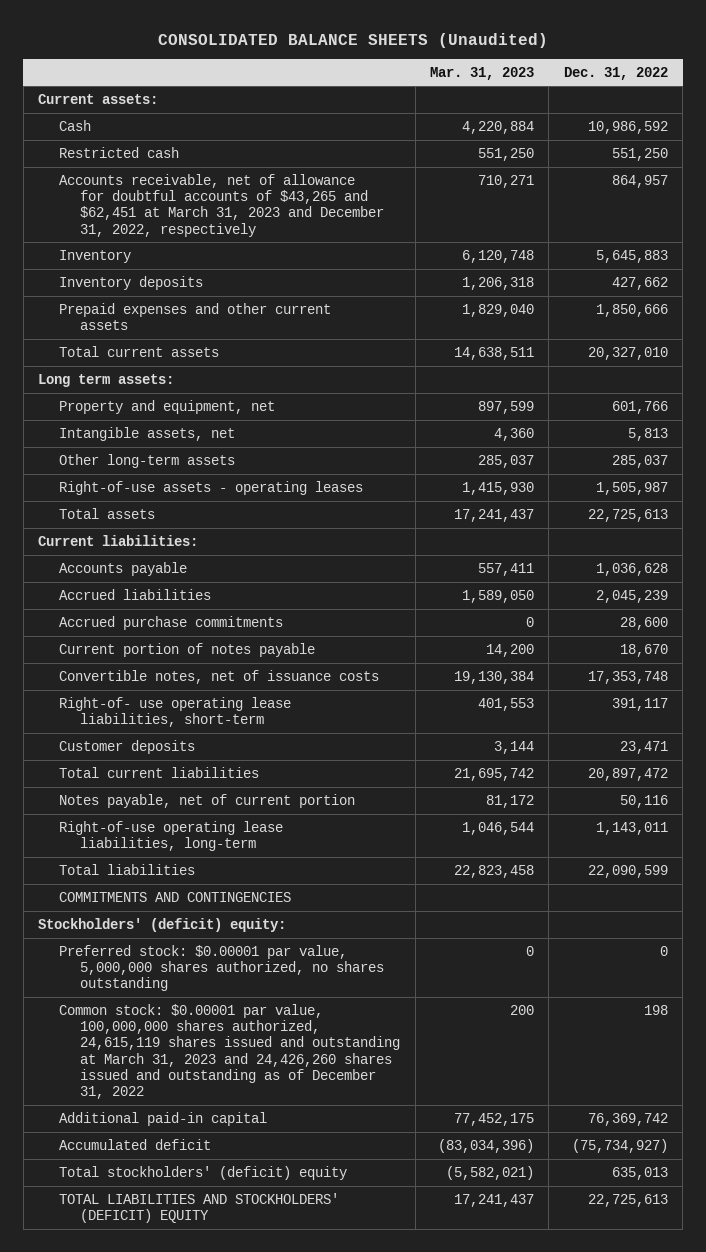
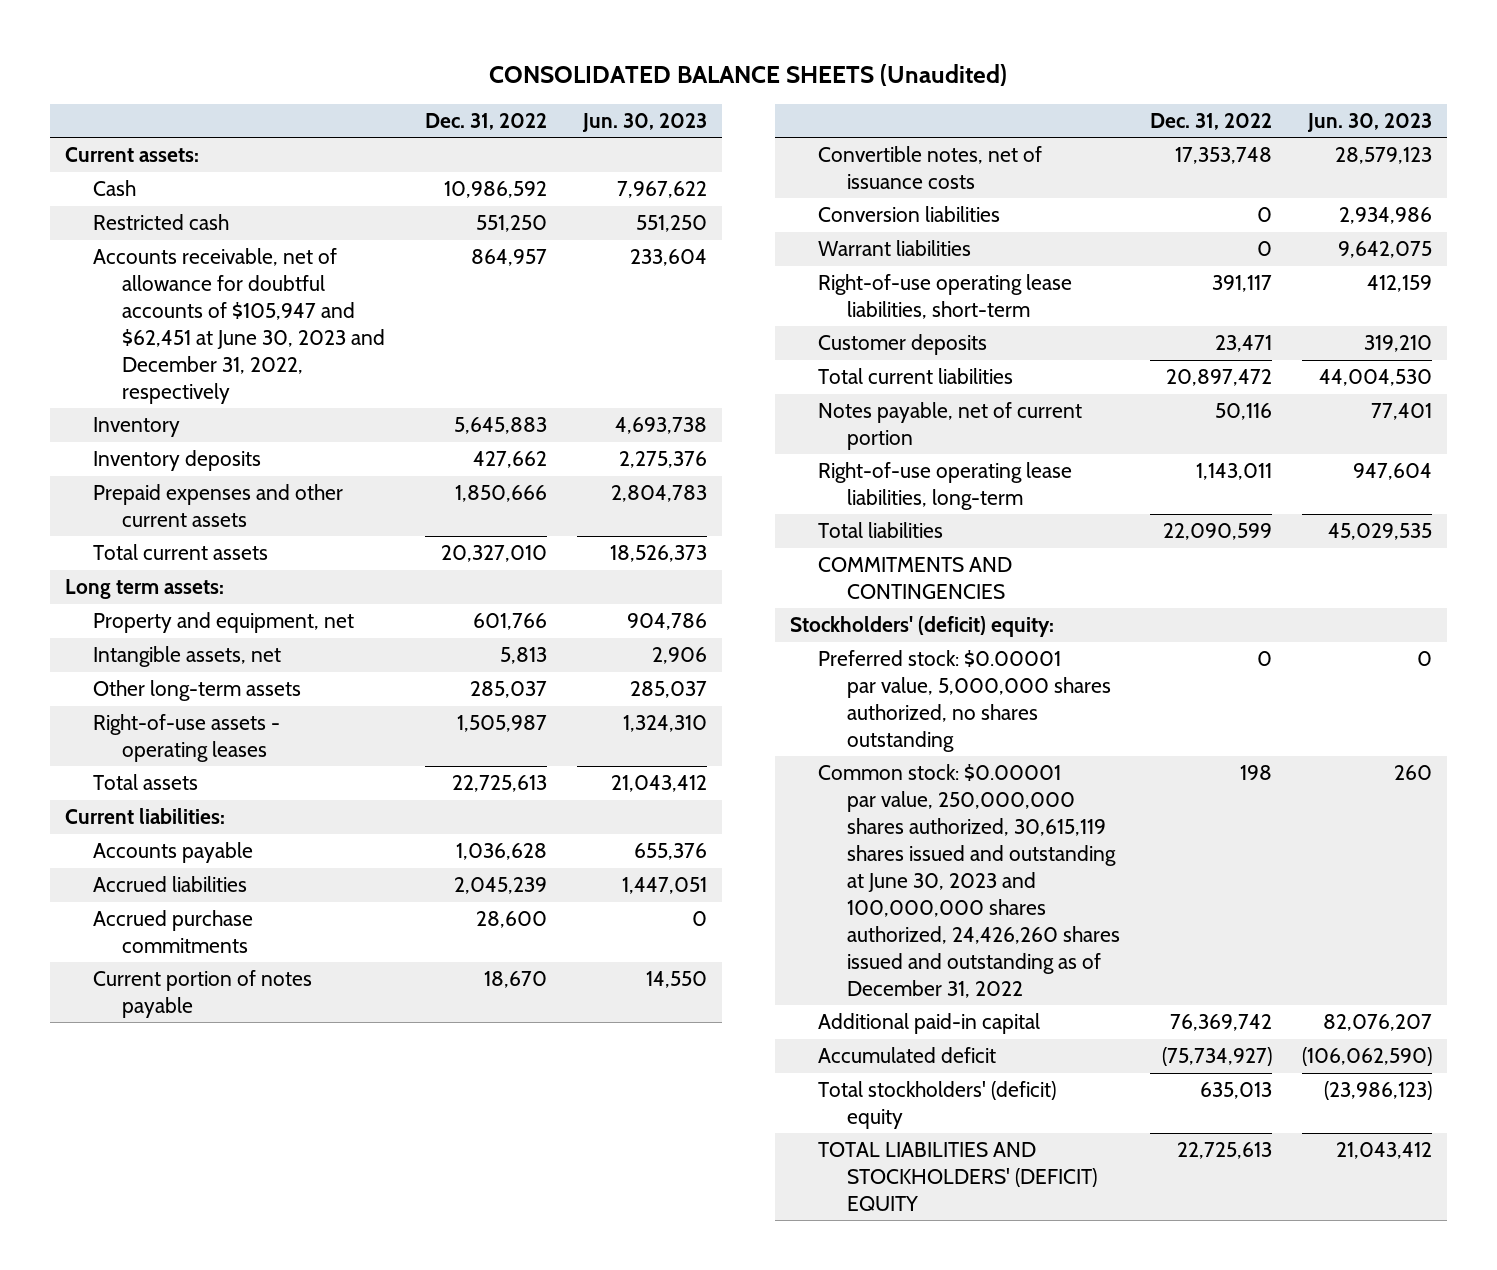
- | Mar. 31, 2023 | Dec. 31, 2022
+ | Dec. 31, 2022 | Jun. 30, 2023
- Accounts receivable, net of allowance for doubtful accounts of $43,265 and $62,451 at March 31, 2023 and December 31, 2022, respectively | 710,271 | 864,957
+ Accounts receivable, net of allowance for doubtful accounts of $105,947 and $62,451 at June 30, 2023 and December 31, 2022, respectively | 864,957 | 233,604
- Right-of- use operating lease liabilities, short-term | 401,553 | 391,117
+ Conversion liabilities | 0 | 2,934,986
+ Warrant liabilities | 0 | 9,642,075
+ Right-of-use operating lease liabilities, short-term | 391,117 | 412,159
- Common stock: $0.00001 par value, 100,000,000 shares authorized, 24,615,119 shares issued and outstanding at March 31, 2023 and 24,426,260 shares issued and outstanding as of December 31, 2022 | 200 | 198
+ Common stock: $0.00001 par value, 250,000,000 shares authorized, 30,615,119 shares issued and outstanding at June 30, 2023 and 100,000,000 shares authorized, 24,426,260 shares issued and outstanding as of December 31, 2022 | 198 | 260

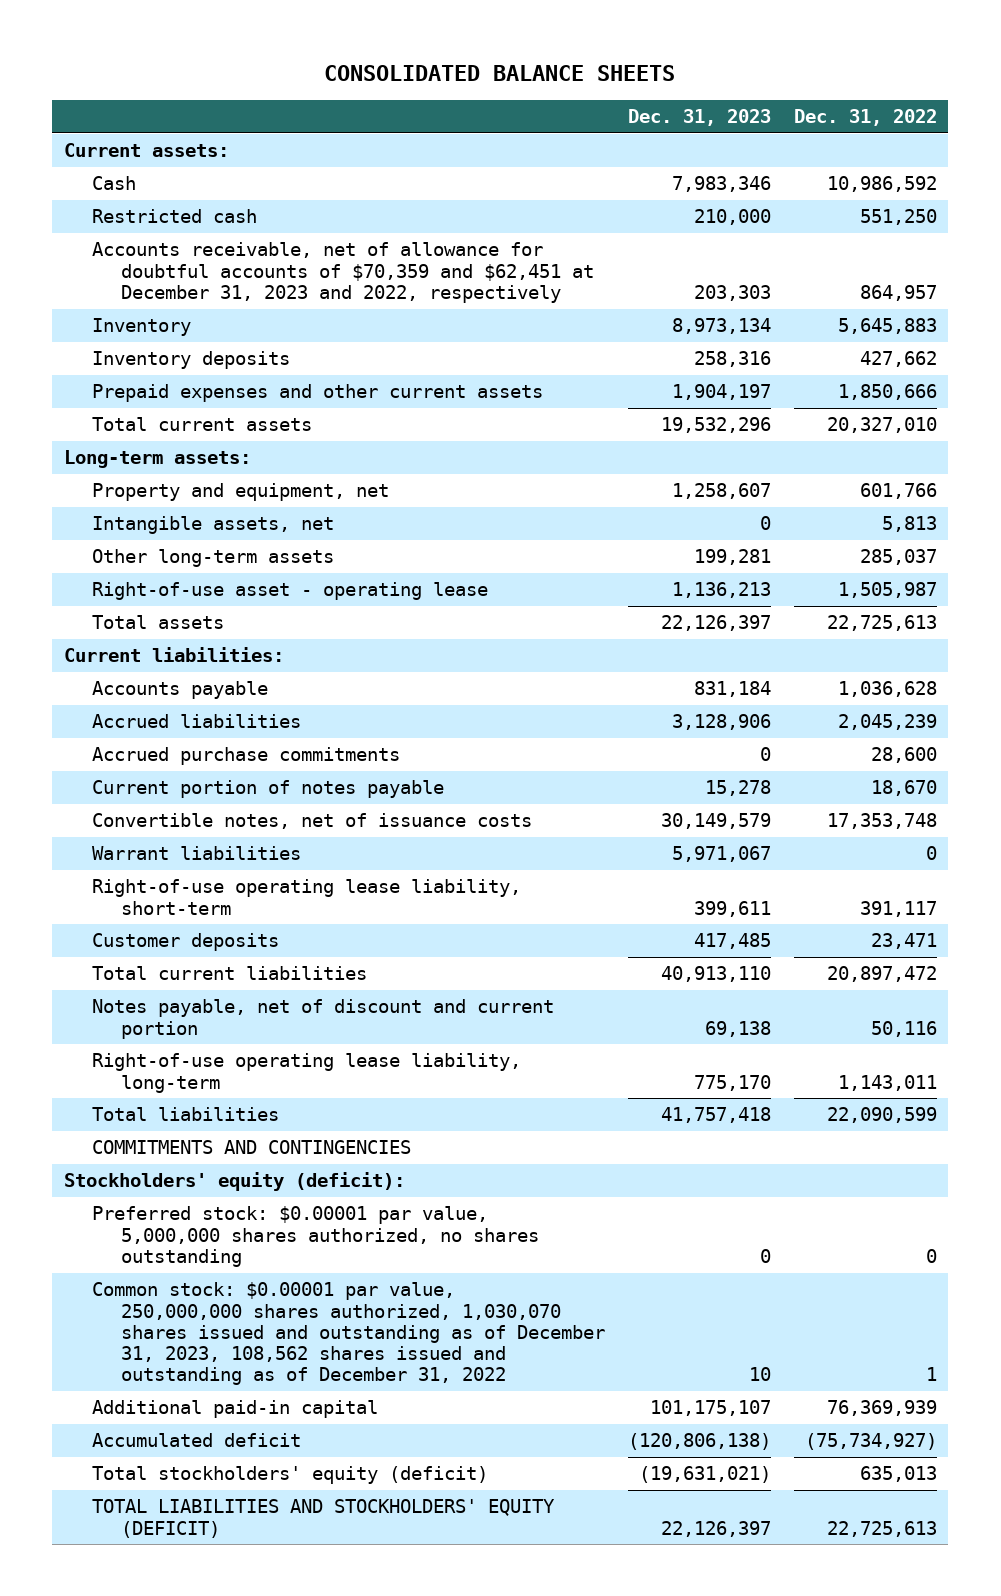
- CONSOLIDATED BALANCE SHEETS (Unaudited)
+ CONSOLIDATED BALANCE SHEETS
- | Dec. 31, 2022 | Jun. 30, 2023
+ | Dec. 31, 2023 | Dec. 31, 2022
- Accounts receivable, net of allowance for doubtful accounts of $105,947 and $62,451 at June 30, 2023 and December 31, 2022, respectively | 864,957 | 233,604
+ Accounts receivable, net of allowance for doubtful accounts of $70,359 and $62,451 at December 31, 2023 and 2022, respectively | 203,303 | 864,957
- Long term assets:
+ Long-term assets:
- Right-of-use assets - operating leases | 1,505,987 | 1,324,310
+ Right-of-use asset - operating lease | 1,136,213 | 1,505,987
- Conversion liabilities | 0 | 2,934,986
- Right-of-use operating lease liabilities, short-term | 391,117 | 412,159
+ Right-of-use operating lease liability, short-term | 399,611 | 391,117
- Notes payable, net of current portion | 50,116 | 77,401
- Right-of-use operating lease liabilities, long-term | 1,143,011 | 947,604
+ Notes payable, net of discount and current portion | 69,138 | 50,116
+ Right-of-use operating lease liability, long-term | 775,170 | 1,143,011
- Stockholders' (deficit) equity:
+ Stockholders' equity (deficit):
- Common stock: $0.00001 par value, 250,000,000 shares authorized, 30,615,119 shares issued and outstanding at June 30, 2023 and 100,000,000 shares authorized, 24,426,260 shares issued and outstanding as of December 31, 2022 | 198 | 260
- Additional paid-in capital | 76,369,742 | 82,076,207
+ Common stock: $0.00001 par value, 250,000,000 shares authorized, 1,030,070 shares issued and outstanding as of December 31, 2023, 108,562 shares issued and outstanding as of December 31, 2022 | 10 | 1
+ Additional paid-in capital | 101,175,107 | 76,369,939
- Total stockholders' (deficit) equity | 635,013 | (23,986,123)
- TOTAL LIABILITIES AND STOCKHOLDERS' (DEFICIT) EQUITY | 22,725,613 | 21,043,412
+ Total stockholders' equity (deficit) | (19,631,021) | 635,013
+ TOTAL LIABILITIES AND STOCKHOLDERS' EQUITY (DEFICIT) | 22,126,397 | 22,725,613

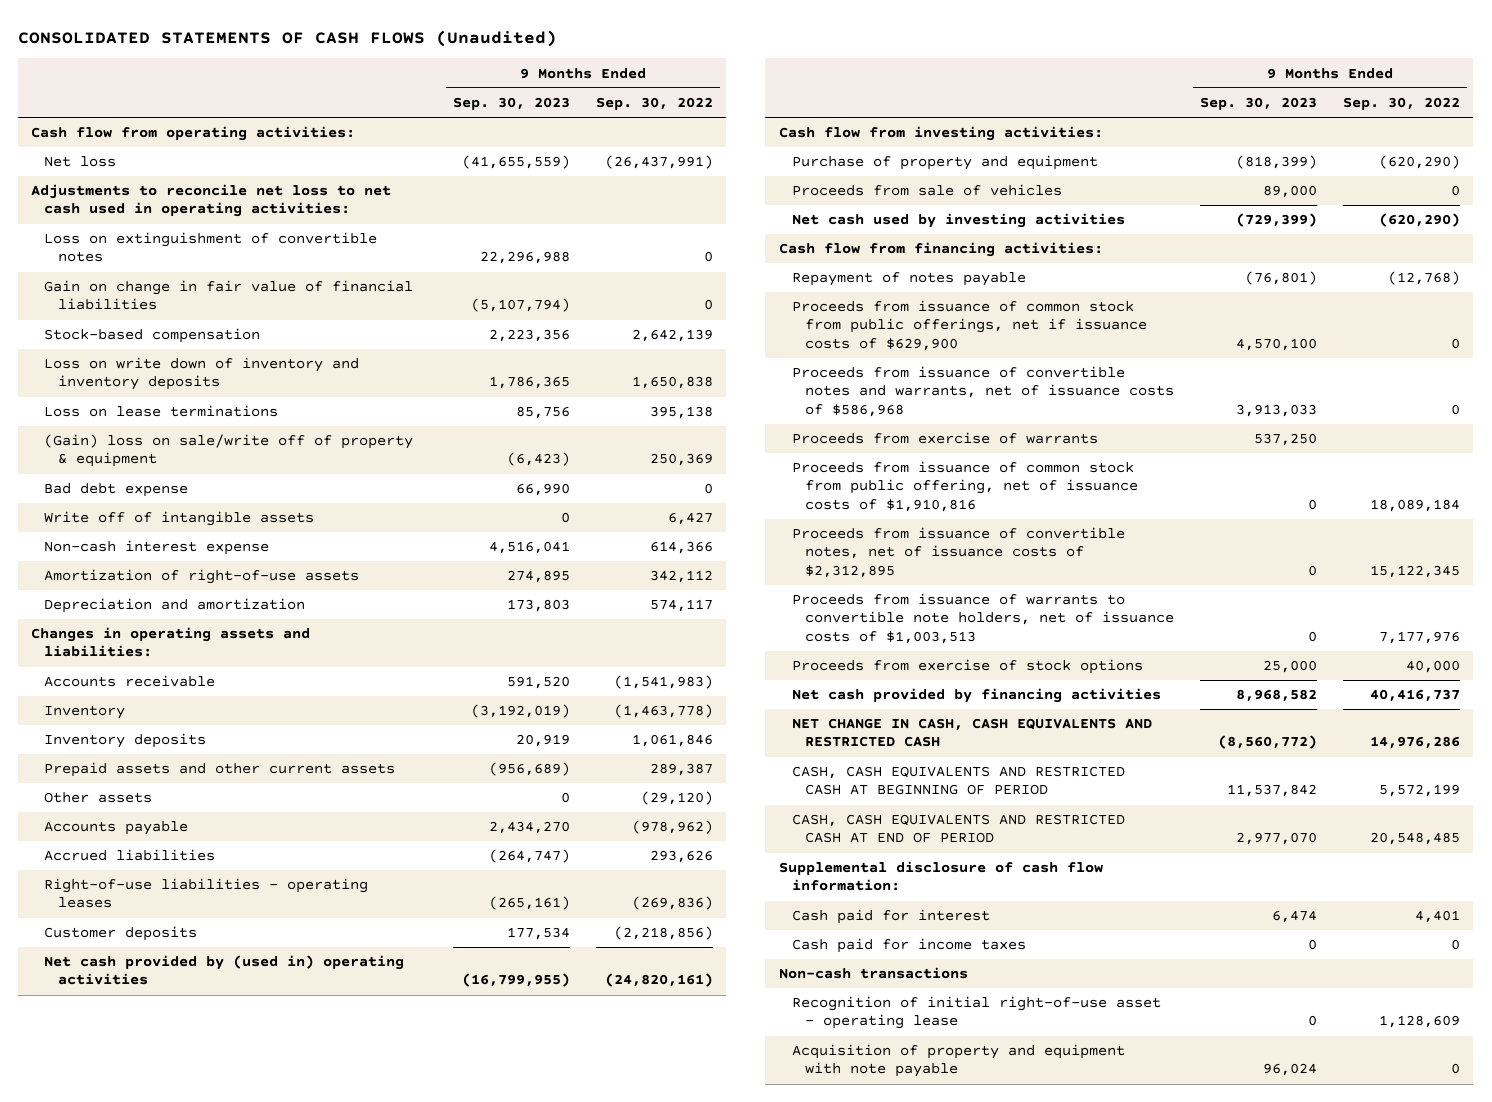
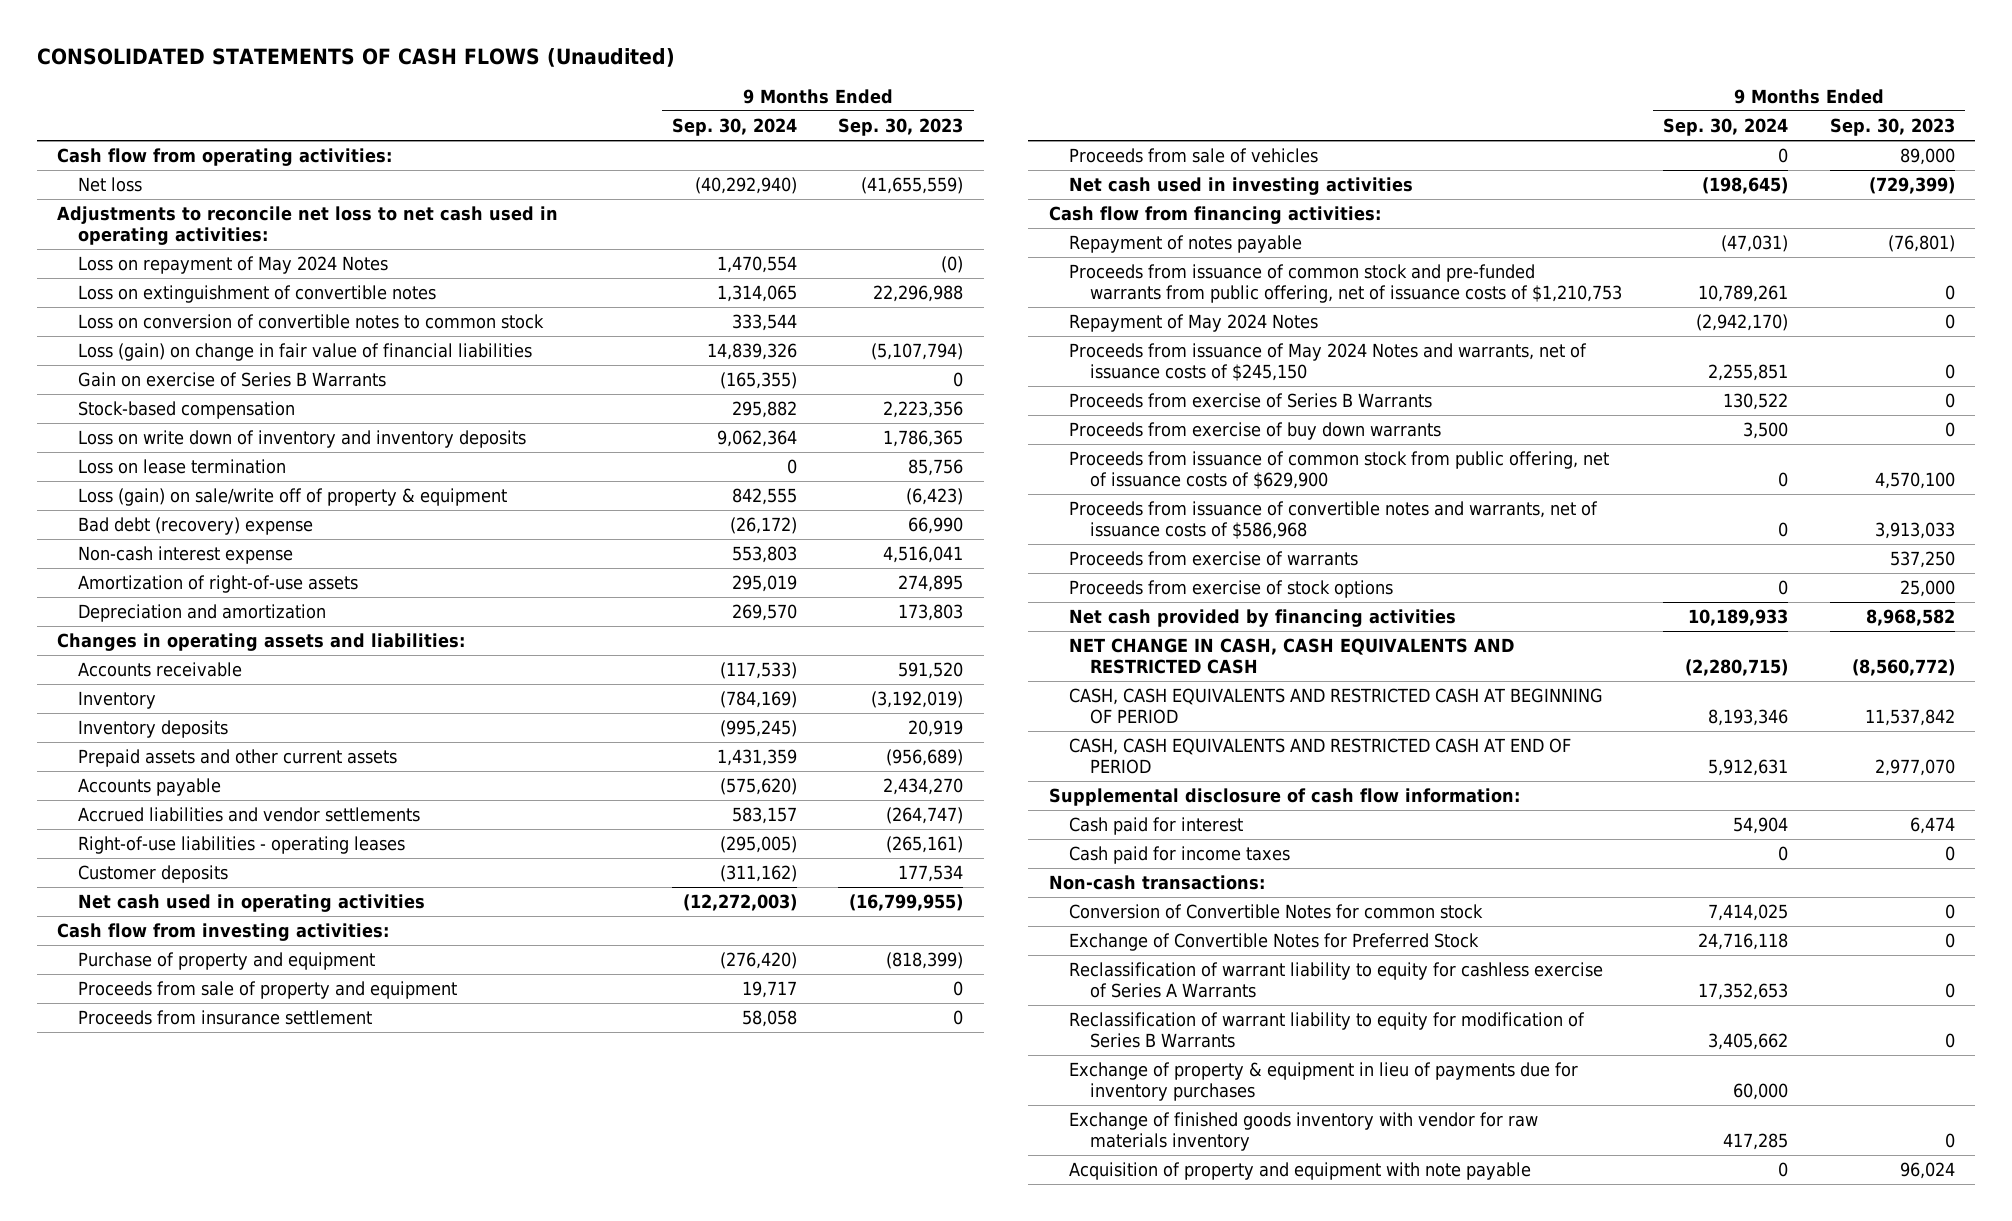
- | 9 Months Ended Sep. 30, 2023 | 9 Months Ended Sep. 30, 2022
+ | 9 Months Ended Sep. 30, 2024 | 9 Months Ended Sep. 30, 2023
+ Loss on repayment of May 2024 Notes | 1,470,554 | (0)
- Gain on change in fair value of financial liabilities | (5,107,794) | 0
+ Loss on conversion of convertible notes to common stock | 333,544 |
+ Loss (gain) on change in fair value of financial liabilities | 14,839,326 | (5,107,794)
+ Gain on exercise of Series B Warrants | (165,355) | 0
- Loss on lease terminations | 85,756 | 395,138
- (Gain) loss on sale/write off of property & equipment | (6,423) | 250,369
- Bad debt expense | 66,990 | 0
- Write off of intangible assets | 0 | 6,427
+ Loss on lease termination | 0 | 85,756
+ Loss (gain) on sale/write off of property & equipment | 842,555 | (6,423)
+ Bad debt (recovery) expense | (26,172) | 66,990
- Other assets | 0 | (29,120)
- Accrued liabilities | (264,747) | 293,626
+ Accrued liabilities and vendor settlements | 583,157 | (264,747)
- Net cash provided by (used in) operating activities | (16,799,955) | (24,820,161)
+ Net cash used in operating activities | (12,272,003) | (16,799,955)
+ Proceeds from sale of property and equipment | 19,717 | 0
+ Proceeds from insurance settlement | 58,058 | 0
- Net cash used by investing activities | (729,399) | (620,290)
+ Net cash used in investing activities | (198,645) | (729,399)
- Proceeds from issuance of common stock from public offerings, net if issuance costs of $629,900 | 4,570,100 | 0
+ Proceeds from issuance of common stock and pre-funded warrants from public offering, net of issuance costs of $1,210,753 | 10,789,261 | 0
+ Repayment of May 2024 Notes | (2,942,170) | 0
+ Proceeds from issuance of May 2024 Notes and warrants, net of issuance costs of $245,150 | 2,255,851 | 0
+ Proceeds from exercise of Series B Warrants | 130,522 | 0
+ Proceeds from exercise of buy down warrants | 3,500 | 0
+ Proceeds from issuance of common stock from public offering, net of issuance costs of $629,900 | 0 | 4,570,100
- Proceeds from issuance of common stock from public offering, net of issuance costs of $1,910,816 | 0 | 18,089,184
- Proceeds from issuance of convertible notes, net of issuance costs of $2,312,895 | 0 | 15,122,345
- Proceeds from issuance of warrants to convertible note holders, net of issuance costs of $1,003,513 | 0 | 7,177,976
- Non-cash transactions
- Recognition of initial right-of-use asset - operating lease | 0 | 1,128,609
+ Non-cash transactions:
+ Conversion of Convertible Notes for common stock | 7,414,025 | 0
+ Exchange of Convertible Notes for Preferred Stock | 24,716,118 | 0
+ Reclassification of warrant liability to equity for cashless exercise of Series A Warrants | 17,352,653 | 0
+ Reclassification of warrant liability to equity for modification of Series B Warrants | 3,405,662 | 0
+ Exchange of property & equipment in lieu of payments due for inventory purchases | 60,000 |
+ Exchange of finished goods inventory with vendor for raw materials inventory | 417,285 | 0

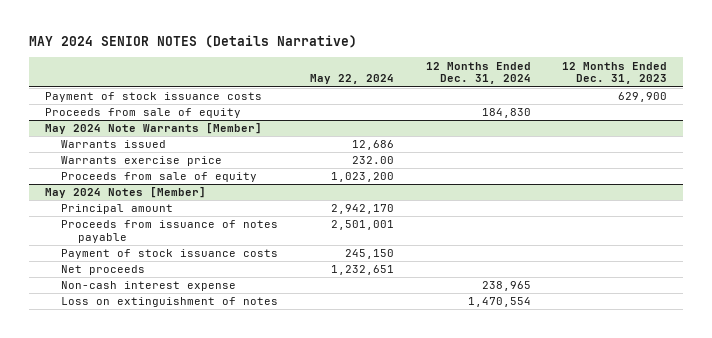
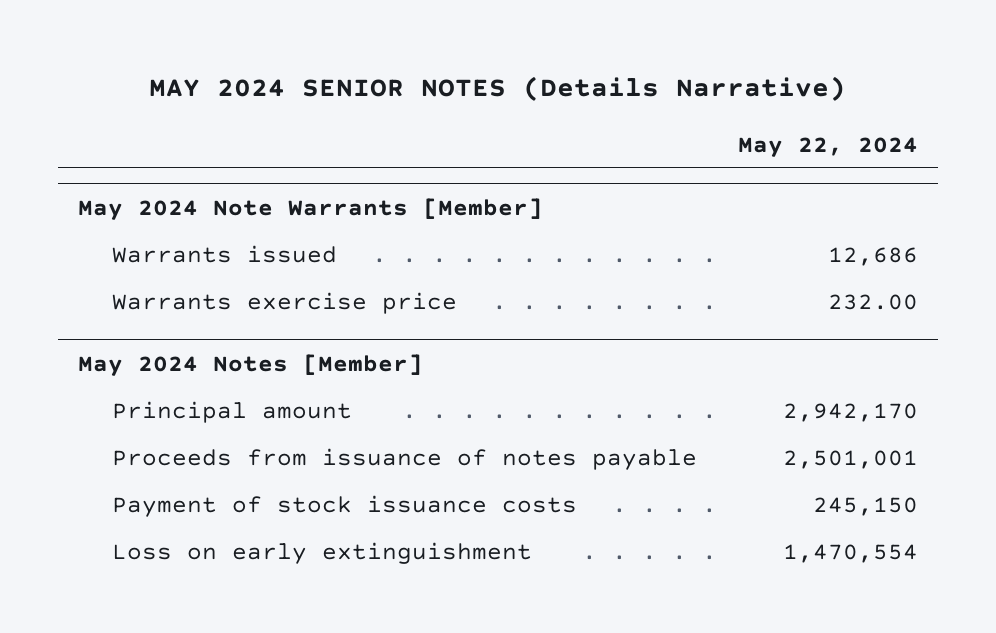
- | May 22, 2024 | 12 Months Ended Dec. 31, 2024 | 12 Months Ended Dec. 31, 2023
+ | May 22, 2024
- Payment of stock issuance costs | | | 629,900
- Proceeds from sale of equity | | 184,830 |
@ May 2024 Note Warrants [Member]
- Proceeds from sale of equity | 1,023,200 | |
@ May 2024 Notes [Member]
- Net proceeds | 1,232,651 | |
- Non-cash interest expense | | 238,965 |
- Loss on extinguishment of notes | | 1,470,554 |
+ Loss on early extinguishment | 1,470,554

